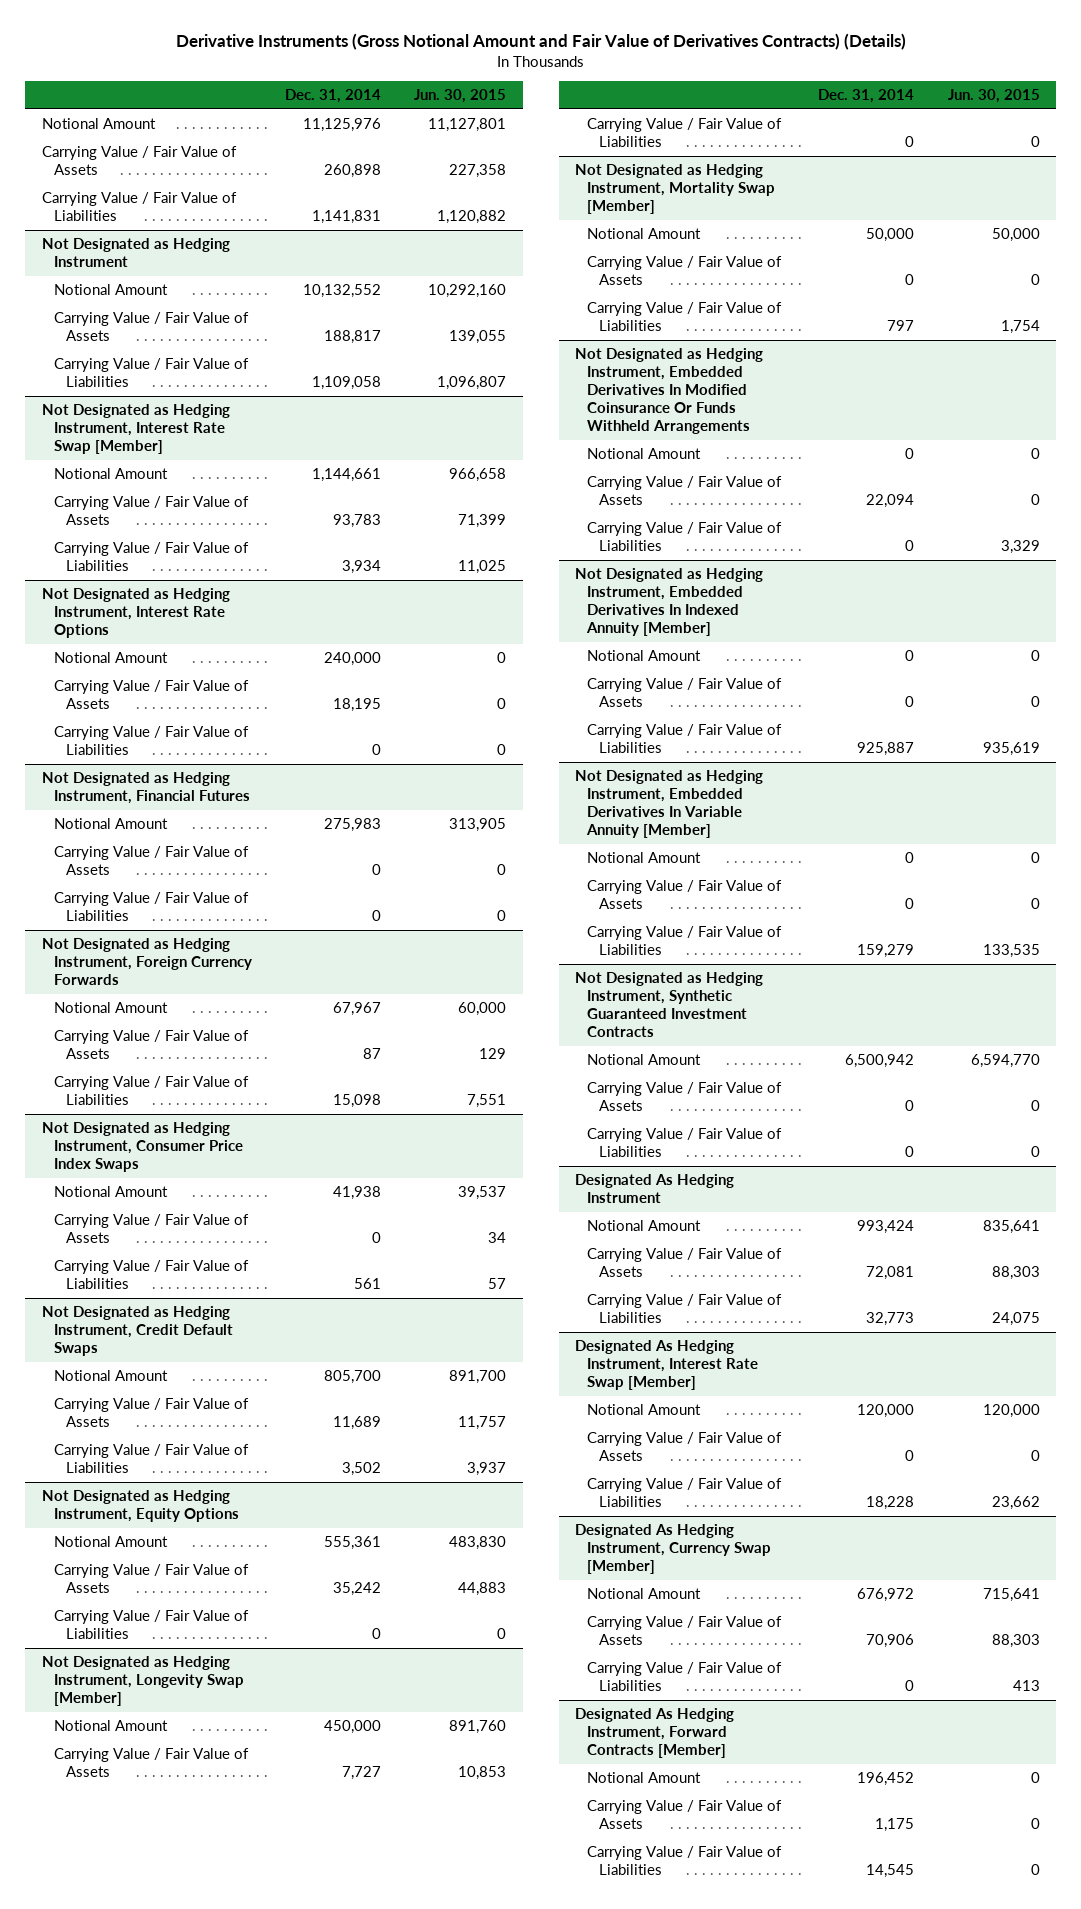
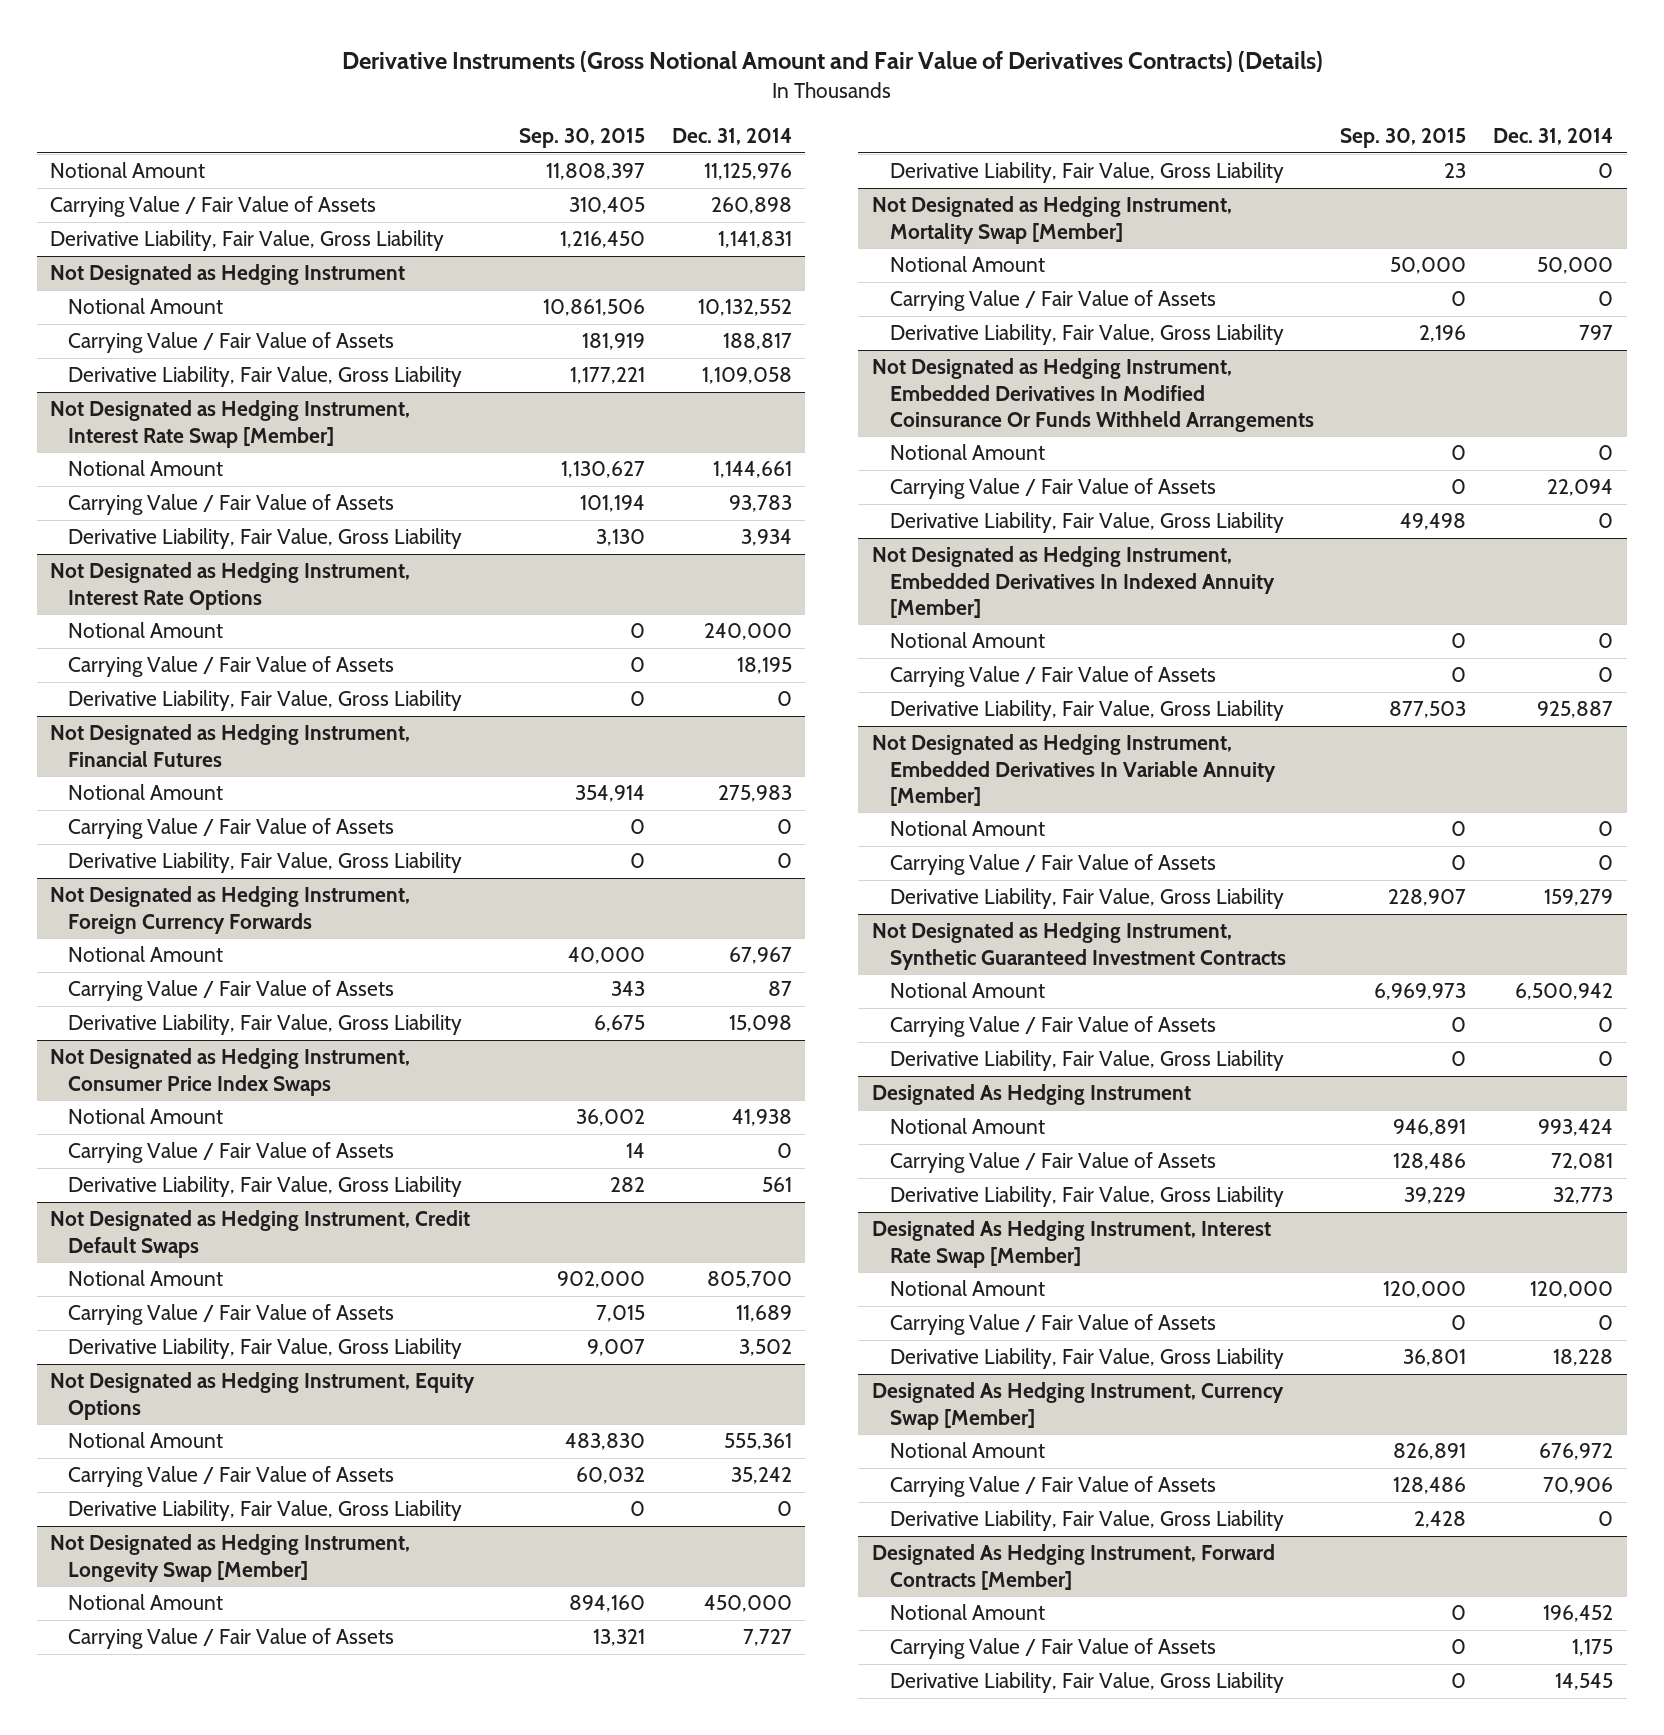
- | Dec. 31, 2014 | Jun. 30, 2015
+ | Sep. 30, 2015 | Dec. 31, 2014
- Carrying Value / Fair Value of Liabilities | 1,141,831 | 1,120,882
+ Derivative Liability, Fair Value, Gross Liability | 1,216,450 | 1,141,831
@ Not Designated as Hedging Instrument
- Carrying Value / Fair Value of Liabilities | 1,109,058 | 1,096,807
+ Derivative Liability, Fair Value, Gross Liability | 1,177,221 | 1,109,058
@ Not Designated as Hedging Instrument, Interest Rate Swap [Member]
- Carrying Value / Fair Value of Liabilities | 3,934 | 11,025
+ Derivative Liability, Fair Value, Gross Liability | 3,130 | 3,934
@ Not Designated as Hedging Instrument, Interest Rate Options
- Carrying Value / Fair Value of Liabilities | 0 | 0
+ Derivative Liability, Fair Value, Gross Liability | 0 | 0
@ Not Designated as Hedging Instrument, Financial Futures
- Carrying Value / Fair Value of Liabilities | 0 | 0
+ Derivative Liability, Fair Value, Gross Liability | 0 | 0
@ Not Designated as Hedging Instrument, Foreign Currency Forwards
- Carrying Value / Fair Value of Liabilities | 15,098 | 7,551
+ Derivative Liability, Fair Value, Gross Liability | 6,675 | 15,098
@ Not Designated as Hedging Instrument, Consumer Price Index Swaps
- Carrying Value / Fair Value of Liabilities | 561 | 57
+ Derivative Liability, Fair Value, Gross Liability | 282 | 561
@ Not Designated as Hedging Instrument, Credit Default Swaps
- Carrying Value / Fair Value of Liabilities | 3,502 | 3,937
+ Derivative Liability, Fair Value, Gross Liability | 9,007 | 3,502
@ Not Designated as Hedging Instrument, Equity Options
- Carrying Value / Fair Value of Liabilities | 0 | 0
+ Derivative Liability, Fair Value, Gross Liability | 0 | 0
@ Not Designated as Hedging Instrument, Longevity Swap [Member]
- Carrying Value / Fair Value of Liabilities | 0 | 0
+ Derivative Liability, Fair Value, Gross Liability | 23 | 0
@ Not Designated as Hedging Instrument, Mortality Swap [Member]
- Carrying Value / Fair Value of Liabilities | 797 | 1,754
+ Derivative Liability, Fair Value, Gross Liability | 2,196 | 797
@ Not Designated as Hedging Instrument, Embedded Derivatives In Modified Coinsurance Or Funds Withheld Arrangements
- Carrying Value / Fair Value of Liabilities | 0 | 3,329
+ Derivative Liability, Fair Value, Gross Liability | 49,498 | 0
@ Not Designated as Hedging Instrument, Embedded Derivatives In Indexed Annuity [Member]
- Carrying Value / Fair Value of Liabilities | 925,887 | 935,619
+ Derivative Liability, Fair Value, Gross Liability | 877,503 | 925,887
@ Not Designated as Hedging Instrument, Embedded Derivatives In Variable Annuity [Member]
- Carrying Value / Fair Value of Liabilities | 159,279 | 133,535
+ Derivative Liability, Fair Value, Gross Liability | 228,907 | 159,279
@ Not Designated as Hedging Instrument, Synthetic Guaranteed Investment Contracts
- Carrying Value / Fair Value of Liabilities | 0 | 0
+ Derivative Liability, Fair Value, Gross Liability | 0 | 0
@ Designated As Hedging Instrument
- Carrying Value / Fair Value of Liabilities | 32,773 | 24,075
+ Derivative Liability, Fair Value, Gross Liability | 39,229 | 32,773
@ Designated As Hedging Instrument, Interest Rate Swap [Member]
- Carrying Value / Fair Value of Liabilities | 18,228 | 23,662
+ Derivative Liability, Fair Value, Gross Liability | 36,801 | 18,228
@ Designated As Hedging Instrument, Currency Swap [Member]
- Carrying Value / Fair Value of Liabilities | 0 | 413
+ Derivative Liability, Fair Value, Gross Liability | 2,428 | 0
@ Designated As Hedging Instrument, Forward Contracts [Member]
- Carrying Value / Fair Value of Liabilities | 14,545 | 0
+ Derivative Liability, Fair Value, Gross Liability | 0 | 14,545

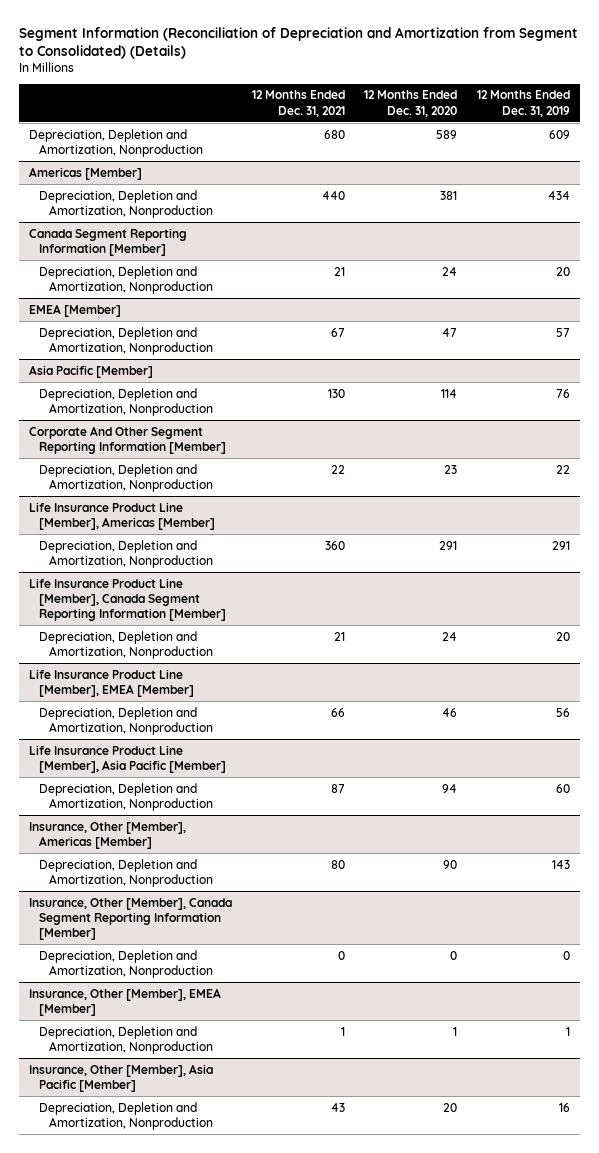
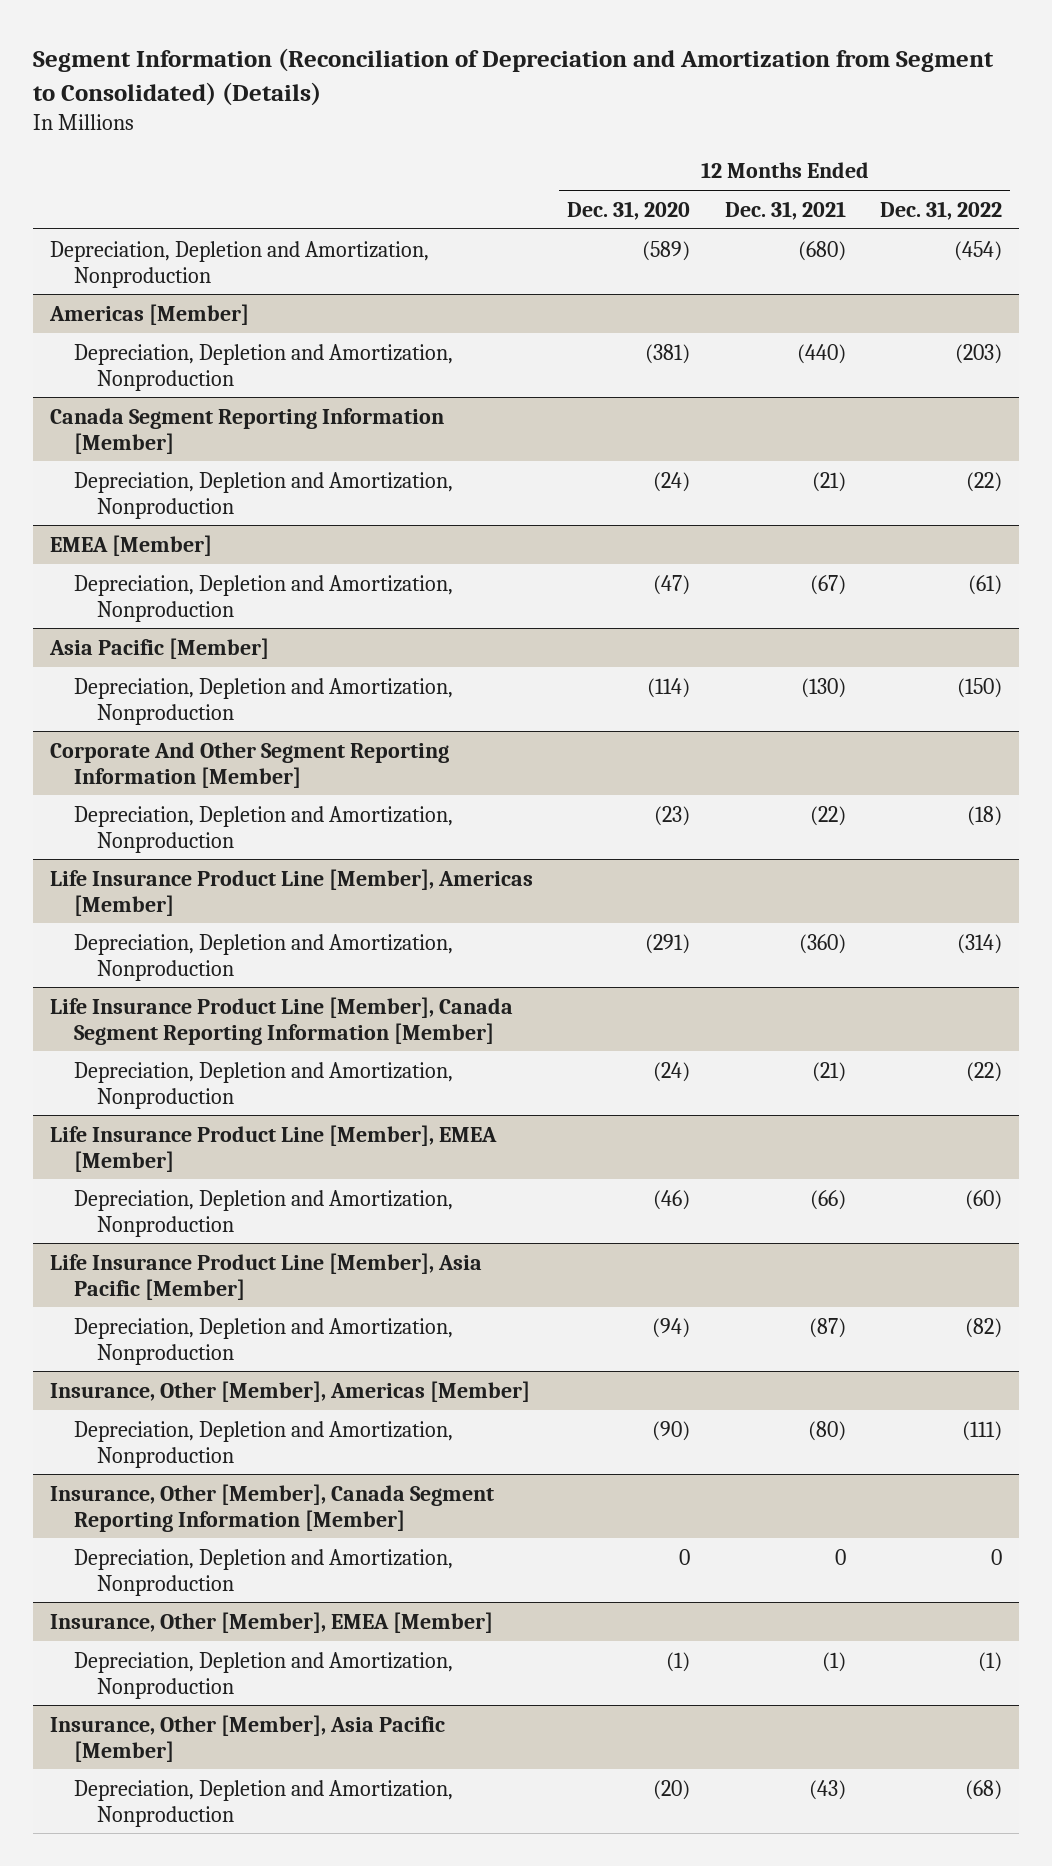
- | 12 Months Ended Dec. 31, 2021 | 12 Months Ended Dec. 31, 2020 | 12 Months Ended Dec. 31, 2019
+ | 12 Months Ended Dec. 31, 2020 | 12 Months Ended Dec. 31, 2021 | 12 Months Ended Dec. 31, 2022
- Depreciation, Depletion and Amortization, Nonproduction | 680 | 589 | 609
+ Depreciation, Depletion and Amortization, Nonproduction | (589) | (680) | (454)
@ Americas [Member]
- Depreciation, Depletion and Amortization, Nonproduction | 440 | 381 | 434
+ Depreciation, Depletion and Amortization, Nonproduction | (381) | (440) | (203)
@ Canada Segment Reporting Information [Member]
- Depreciation, Depletion and Amortization, Nonproduction | 21 | 24 | 20
+ Depreciation, Depletion and Amortization, Nonproduction | (24) | (21) | (22)
@ EMEA [Member]
- Depreciation, Depletion and Amortization, Nonproduction | 67 | 47 | 57
+ Depreciation, Depletion and Amortization, Nonproduction | (47) | (67) | (61)
@ Asia Pacific [Member]
- Depreciation, Depletion and Amortization, Nonproduction | 130 | 114 | 76
+ Depreciation, Depletion and Amortization, Nonproduction | (114) | (130) | (150)
@ Corporate And Other Segment Reporting Information [Member]
- Depreciation, Depletion and Amortization, Nonproduction | 22 | 23 | 22
+ Depreciation, Depletion and Amortization, Nonproduction | (23) | (22) | (18)
@ Life Insurance Product Line [Member], Americas [Member]
- Depreciation, Depletion and Amortization, Nonproduction | 360 | 291 | 291
+ Depreciation, Depletion and Amortization, Nonproduction | (291) | (360) | (314)
@ Life Insurance Product Line [Member], Canada Segment Reporting Information [Member]
- Depreciation, Depletion and Amortization, Nonproduction | 21 | 24 | 20
+ Depreciation, Depletion and Amortization, Nonproduction | (24) | (21) | (22)
@ Life Insurance Product Line [Member], EMEA [Member]
- Depreciation, Depletion and Amortization, Nonproduction | 66 | 46 | 56
+ Depreciation, Depletion and Amortization, Nonproduction | (46) | (66) | (60)
@ Life Insurance Product Line [Member], Asia Pacific [Member]
- Depreciation, Depletion and Amortization, Nonproduction | 87 | 94 | 60
+ Depreciation, Depletion and Amortization, Nonproduction | (94) | (87) | (82)
@ Insurance, Other [Member], Americas [Member]
- Depreciation, Depletion and Amortization, Nonproduction | 80 | 90 | 143
+ Depreciation, Depletion and Amortization, Nonproduction | (90) | (80) | (111)
@ Insurance, Other [Member], EMEA [Member]
- Depreciation, Depletion and Amortization, Nonproduction | 1 | 1 | 1
+ Depreciation, Depletion and Amortization, Nonproduction | (1) | (1) | (1)
@ Insurance, Other [Member], Asia Pacific [Member]
- Depreciation, Depletion and Amortization, Nonproduction | 43 | 20 | 16
+ Depreciation, Depletion and Amortization, Nonproduction | (20) | (43) | (68)

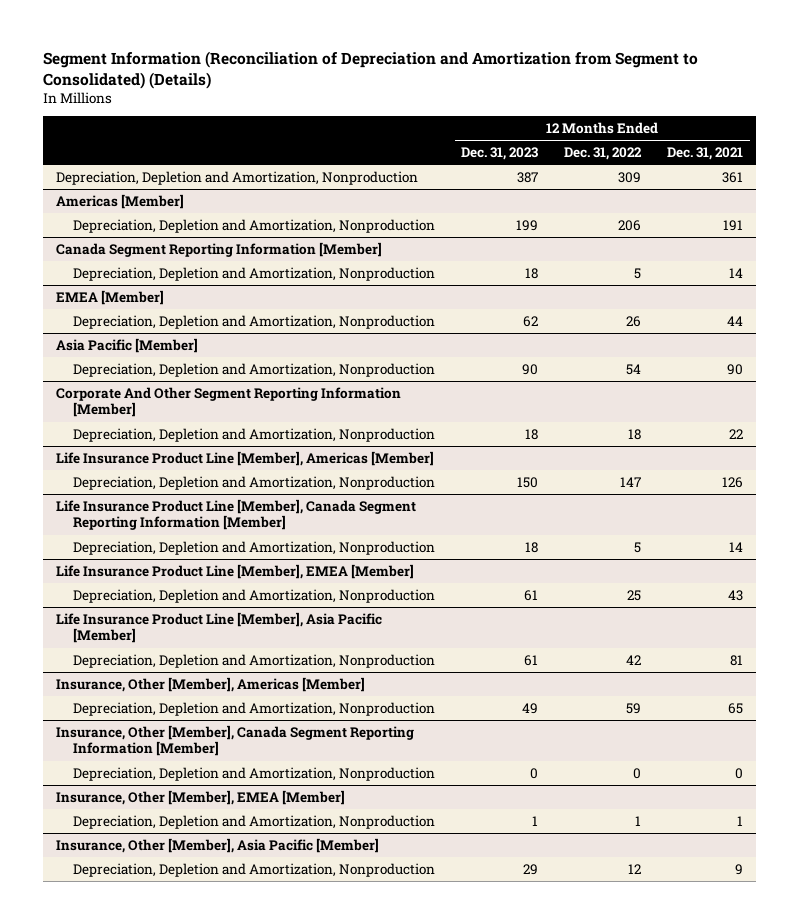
- | 12 Months Ended Dec. 31, 2020 | 12 Months Ended Dec. 31, 2021 | 12 Months Ended Dec. 31, 2022
+ | 12 Months Ended Dec. 31, 2023 | 12 Months Ended Dec. 31, 2022 | 12 Months Ended Dec. 31, 2021
- Depreciation, Depletion and Amortization, Nonproduction | (589) | (680) | (454)
+ Depreciation, Depletion and Amortization, Nonproduction | 387 | 309 | 361
@ Americas [Member]
- Depreciation, Depletion and Amortization, Nonproduction | (381) | (440) | (203)
+ Depreciation, Depletion and Amortization, Nonproduction | 199 | 206 | 191
@ Canada Segment Reporting Information [Member]
- Depreciation, Depletion and Amortization, Nonproduction | (24) | (21) | (22)
+ Depreciation, Depletion and Amortization, Nonproduction | 18 | 5 | 14
@ EMEA [Member]
- Depreciation, Depletion and Amortization, Nonproduction | (47) | (67) | (61)
+ Depreciation, Depletion and Amortization, Nonproduction | 62 | 26 | 44
@ Asia Pacific [Member]
- Depreciation, Depletion and Amortization, Nonproduction | (114) | (130) | (150)
+ Depreciation, Depletion and Amortization, Nonproduction | 90 | 54 | 90
@ Corporate And Other Segment Reporting Information [Member]
- Depreciation, Depletion and Amortization, Nonproduction | (23) | (22) | (18)
+ Depreciation, Depletion and Amortization, Nonproduction | 18 | 18 | 22
@ Life Insurance Product Line [Member], Americas [Member]
- Depreciation, Depletion and Amortization, Nonproduction | (291) | (360) | (314)
+ Depreciation, Depletion and Amortization, Nonproduction | 150 | 147 | 126
@ Life Insurance Product Line [Member], Canada Segment Reporting Information [Member]
- Depreciation, Depletion and Amortization, Nonproduction | (24) | (21) | (22)
+ Depreciation, Depletion and Amortization, Nonproduction | 18 | 5 | 14
@ Life Insurance Product Line [Member], EMEA [Member]
- Depreciation, Depletion and Amortization, Nonproduction | (46) | (66) | (60)
+ Depreciation, Depletion and Amortization, Nonproduction | 61 | 25 | 43
@ Life Insurance Product Line [Member], Asia Pacific [Member]
- Depreciation, Depletion and Amortization, Nonproduction | (94) | (87) | (82)
+ Depreciation, Depletion and Amortization, Nonproduction | 61 | 42 | 81
@ Insurance, Other [Member], Americas [Member]
- Depreciation, Depletion and Amortization, Nonproduction | (90) | (80) | (111)
+ Depreciation, Depletion and Amortization, Nonproduction | 49 | 59 | 65
@ Insurance, Other [Member], EMEA [Member]
- Depreciation, Depletion and Amortization, Nonproduction | (1) | (1) | (1)
+ Depreciation, Depletion and Amortization, Nonproduction | 1 | 1 | 1
@ Insurance, Other [Member], Asia Pacific [Member]
- Depreciation, Depletion and Amortization, Nonproduction | (20) | (43) | (68)
+ Depreciation, Depletion and Amortization, Nonproduction | 29 | 12 | 9

